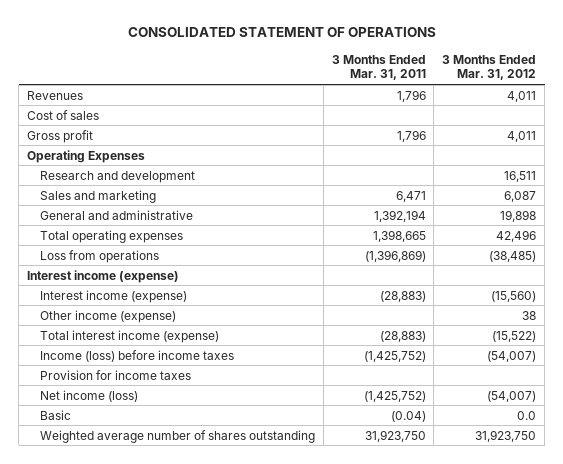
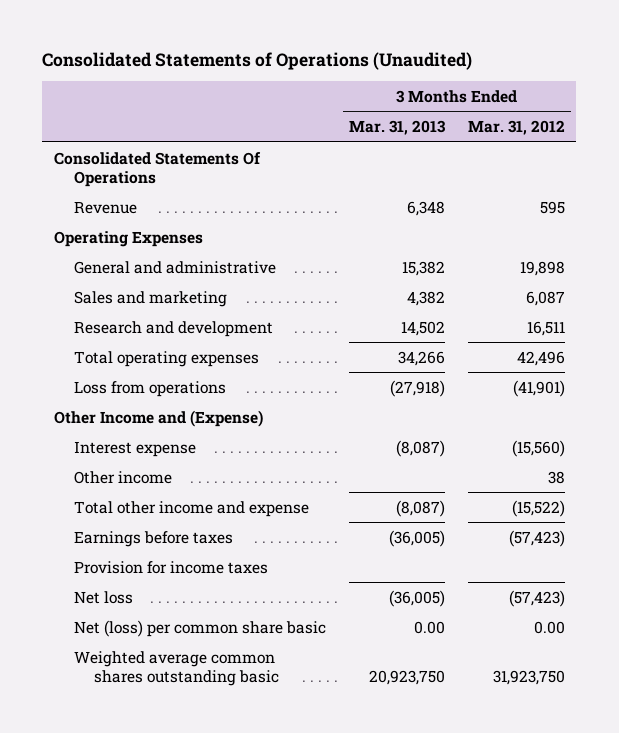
- CONSOLIDATED STATEMENT OF OPERATIONS
+ Consolidated Statements of Operations (Unaudited)
- | 3 Months Ended Mar. 31, 2011 | 3 Months Ended Mar. 31, 2012
+ | 3 Months Ended Mar. 31, 2013 | 3 Months Ended Mar. 31, 2012
- Revenues | 1,796 | 4,011
- Cost of sales
- Gross profit | 1,796 | 4,011
+ Consolidated Statements Of Operations
+ Revenue | 6,348 | 595
moved down: Sales and marketing | 4,382 | 6,087
moved down: Research and development | 14,502 | 16,511
- Loss from operations | (1,396,869) | (38,485)
- Interest income (expense)
- Interest income (expense) | (28,883) | (15,560)
- Other income (expense) | | 38
- Total interest income (expense) | (28,883) | (15,522)
- Income (loss) before income taxes | (1,425,752) | (54,007)
+ Loss from operations | (27,918) | (41,901)
+ Other Income and (Expense)
+ Interest expense | (8,087) | (15,560)
+ Other income | | 38
+ Total other income and expense | (8,087) | (15,522)
+ Earnings before taxes | (36,005) | (57,423)
- Net income (loss) | (1,425,752) | (54,007)
- Basic | (0.04) | 0.0
- Weighted average number of shares outstanding | 31,923,750 | 31,923,750
+ Net loss | (36,005) | (57,423)
+ Net (loss) per common share basic | 0.00 | 0.00
+ Weighted average common shares outstanding basic | 20,923,750 | 31,923,750

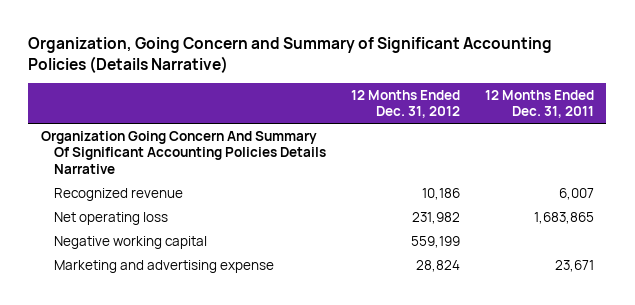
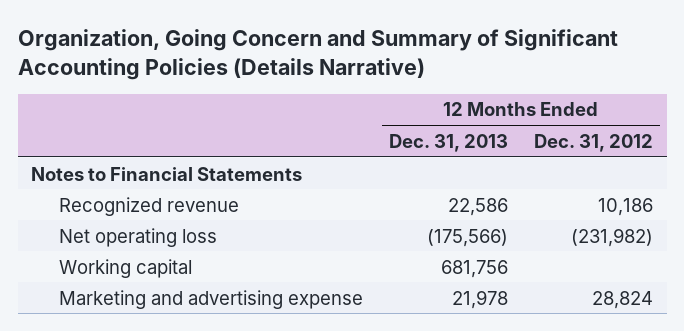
- | 12 Months Ended Dec. 31, 2012 | 12 Months Ended Dec. 31, 2011
+ | 12 Months Ended Dec. 31, 2013 | 12 Months Ended Dec. 31, 2012
- Organization Going Concern And Summary Of Significant Accounting Policies Details Narrative
+ Notes to Financial Statements
- Net operating loss | 231,982 | 1,683,865
- Negative working capital | 559,199 |
+ Net operating loss | (175,566) | (231,982)
+ Working capital | 681,756 |

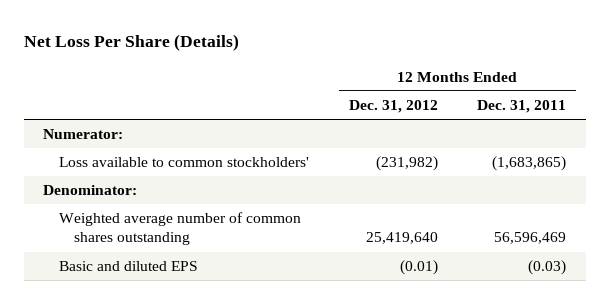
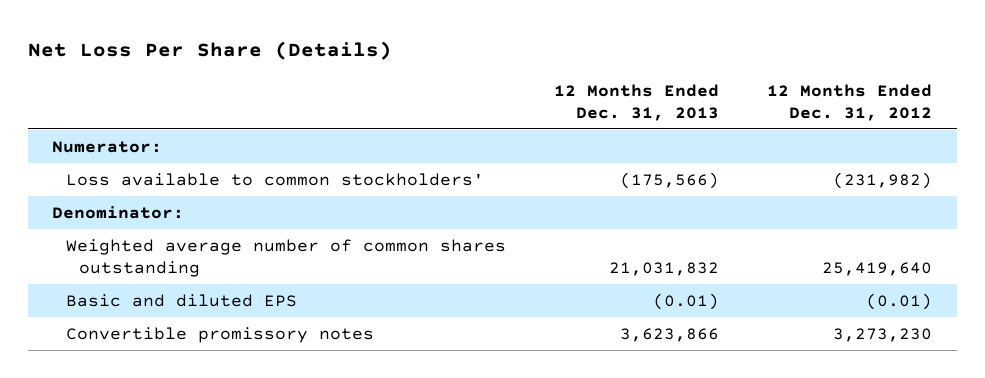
- | 12 Months Ended Dec. 31, 2012 | 12 Months Ended Dec. 31, 2011
+ | 12 Months Ended Dec. 31, 2013 | 12 Months Ended Dec. 31, 2012
+ Convertible promissory notes | 3,623,866 | 3,273,230

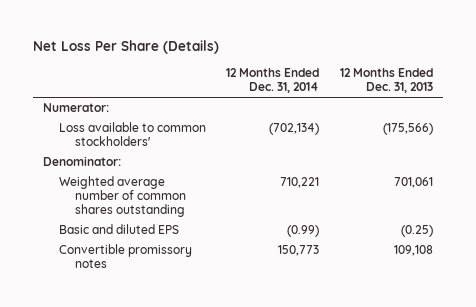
- | 12 Months Ended Dec. 31, 2013 | 12 Months Ended Dec. 31, 2012
+ | 12 Months Ended Dec. 31, 2014 | 12 Months Ended Dec. 31, 2013
- Weighted average number of common shares outstanding | 21,031,832 | 25,419,640
- Basic and diluted EPS | (0.01) | (0.01)
- Convertible promissory notes | 3,623,866 | 3,273,230
+ Weighted average number of common shares outstanding | 710,221 | 701,061
+ Basic and diluted EPS | (0.99) | (0.25)
+ Convertible promissory notes | 150,773 | 109,108

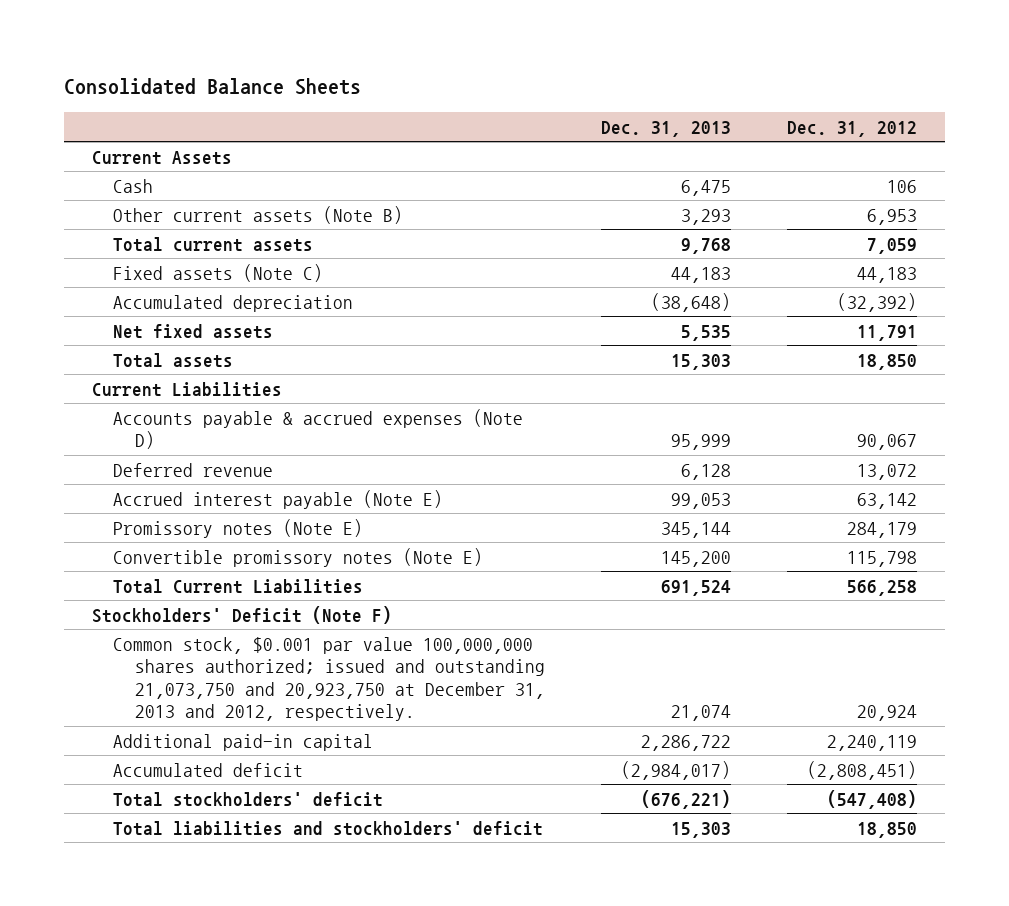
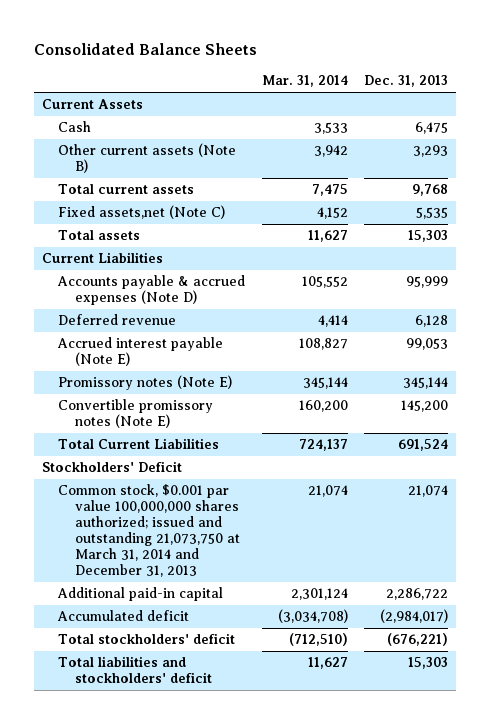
- | Dec. 31, 2013 | Dec. 31, 2012
+ | Mar. 31, 2014 | Dec. 31, 2013
- Fixed assets (Note C) | 44,183 | 44,183
- Accumulated depreciation | (38,648) | (32,392)
- Net fixed assets | 5,535 | 11,791
+ Fixed assets,net (Note C) | 4,152 | 5,535
- Stockholders' Deficit (Note F)
- Common stock, $0.001 par value 100,000,000 shares authorized; issued and outstanding 21,073,750 and 20,923,750 at December 31, 2013 and 2012, respectively. | 21,074 | 20,924
+ Stockholders' Deficit
+ Common stock, $0.001 par value 100,000,000 shares authorized; issued and outstanding 21,073,750 at March 31, 2014 and December 31, 2013 | 21,074 | 21,074

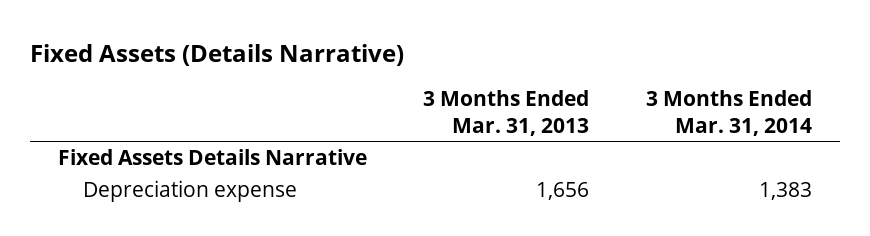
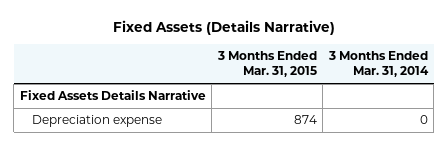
- | 3 Months Ended Mar. 31, 2013 | 3 Months Ended Mar. 31, 2014
+ | 3 Months Ended Mar. 31, 2015 | 3 Months Ended Mar. 31, 2014
- Depreciation expense | 1,656 | 1,383
+ Depreciation expense | 874 | 0

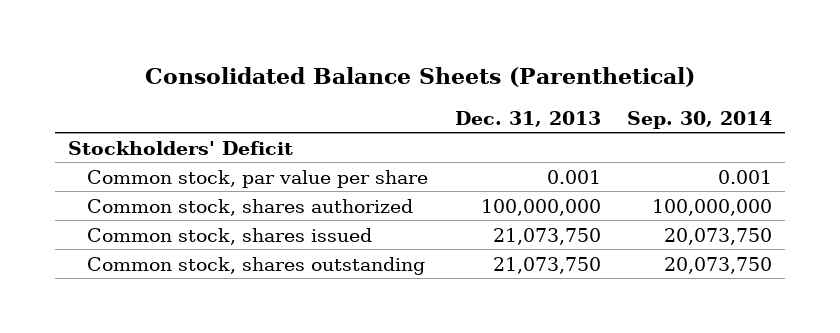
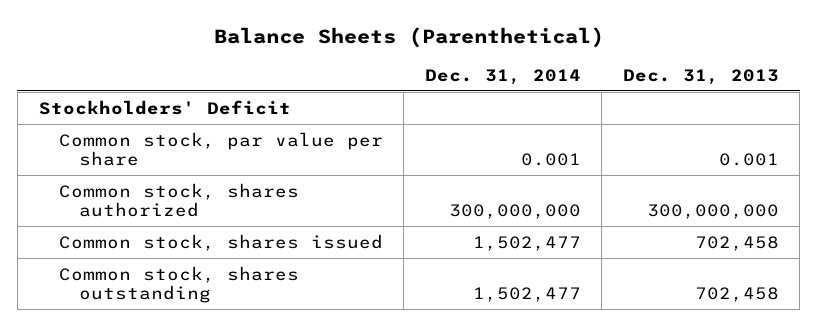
- Consolidated Balance Sheets (Parenthetical)
+ Balance Sheets (Parenthetical)
- | Dec. 31, 2013 | Sep. 30, 2014
+ | Dec. 31, 2014 | Dec. 31, 2013
- Common stock, shares authorized | 100,000,000 | 100,000,000
- Common stock, shares issued | 21,073,750 | 20,073,750
- Common stock, shares outstanding | 21,073,750 | 20,073,750
+ Common stock, shares authorized | 300,000,000 | 300,000,000
+ Common stock, shares issued | 1,502,477 | 702,458
+ Common stock, shares outstanding | 1,502,477 | 702,458

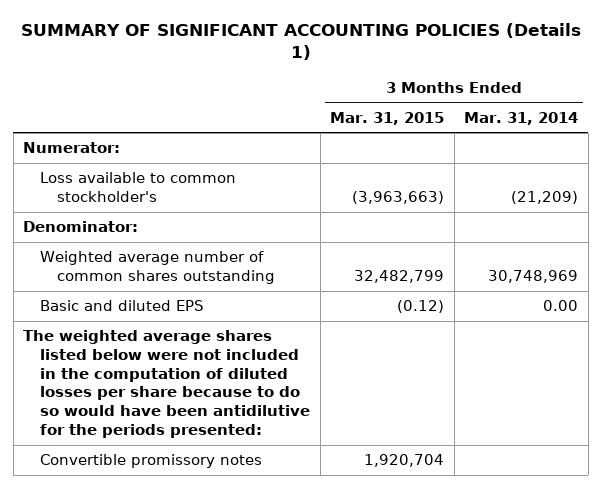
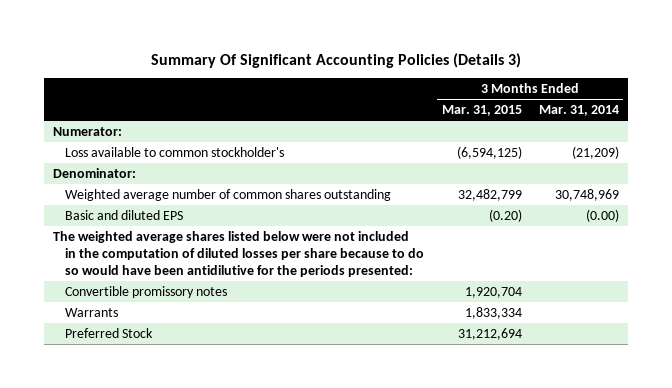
- SUMMARY OF SIGNIFICANT ACCOUNTING POLICIES (Details 1)
+ Summary Of Significant Accounting Policies (Details 3)
- Loss available to common stockholder's | (3,963,663) | (21,209)
+ Loss available to common stockholder's | (6,594,125) | (21,209)
- Basic and diluted EPS | (0.12) | 0.00
+ Basic and diluted EPS | (0.20) | (0.00)
+ Warrants | 1,833,334 |
+ Preferred Stock | 31,212,694 |

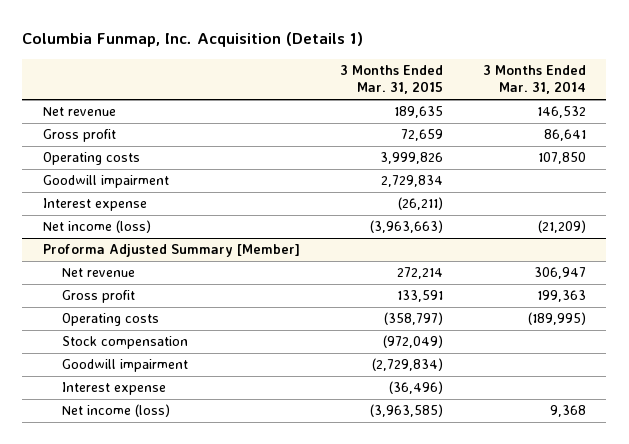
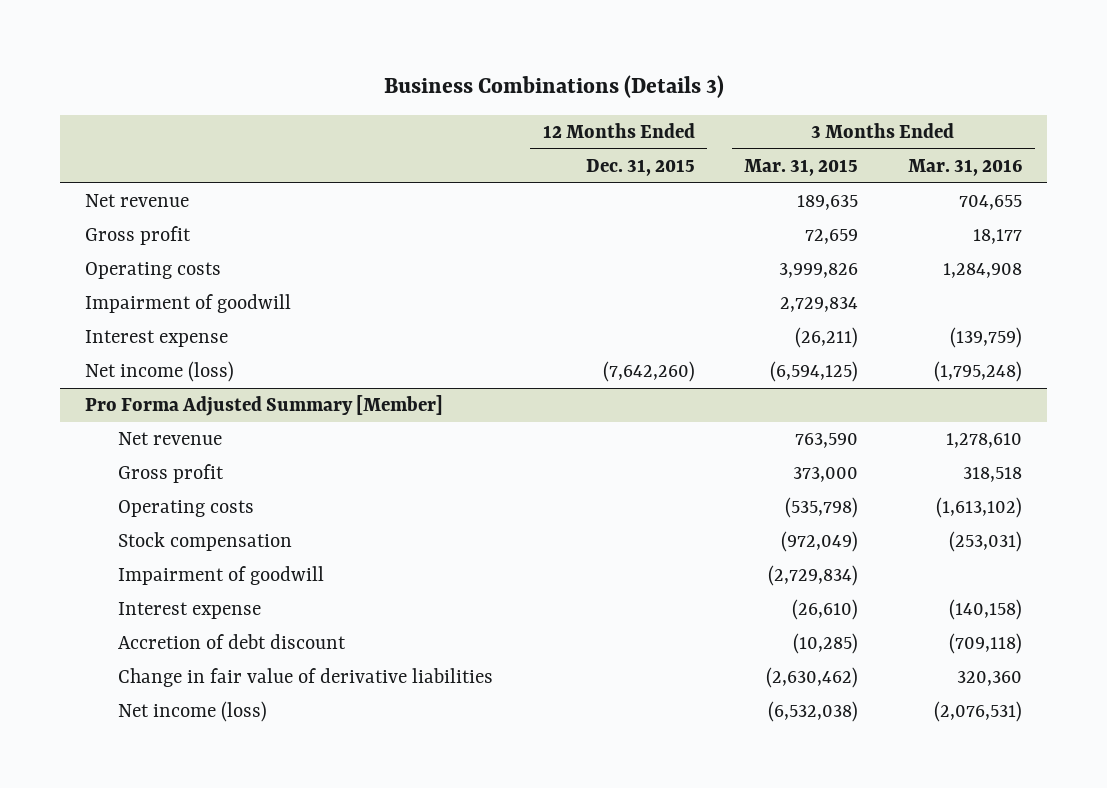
- Columbia Funmap, Inc. Acquisition (Details 1)
+ Business Combinations (Details 3)
- | 3 Months Ended Mar. 31, 2015 | 3 Months Ended Mar. 31, 2014
+ | 12 Months Ended Dec. 31, 2015 | 3 Months Ended Mar. 31, 2015 | 3 Months Ended Mar. 31, 2016
- Goodwill impairment | 2,729,834 |
+ Impairment of goodwill | | 2,729,834 |
- Net income (loss) | (3,963,663) | (21,209)
- Proforma Adjusted Summary [Member]
- Net revenue | 272,214 | 306,947
- Gross profit | 133,591 | 199,363
- Operating costs | (358,797) | (189,995)
+ Net income (loss) | (7,642,260) | (6,594,125) | (1,795,248)
+ Pro Forma Adjusted Summary [Member]
+ Net revenue | | 763,590 | 1,278,610
+ Gross profit | | 373,000 | 318,518
+ Operating costs | | (535,798) | (1,613,102)
- Goodwill impairment | (2,729,834) |
- Interest expense | (36,496) |
- Net income (loss) | (3,963,585) | 9,368
+ Impairment of goodwill | | (2,729,834) |
+ Interest expense | | (26,610) | (140,158)
+ Accretion of debt discount | | (10,285) | (709,118)
+ Change in fair value of derivative liabilities | | (2,630,462) | 320,360
+ Net income (loss) | | (6,532,038) | (2,076,531)

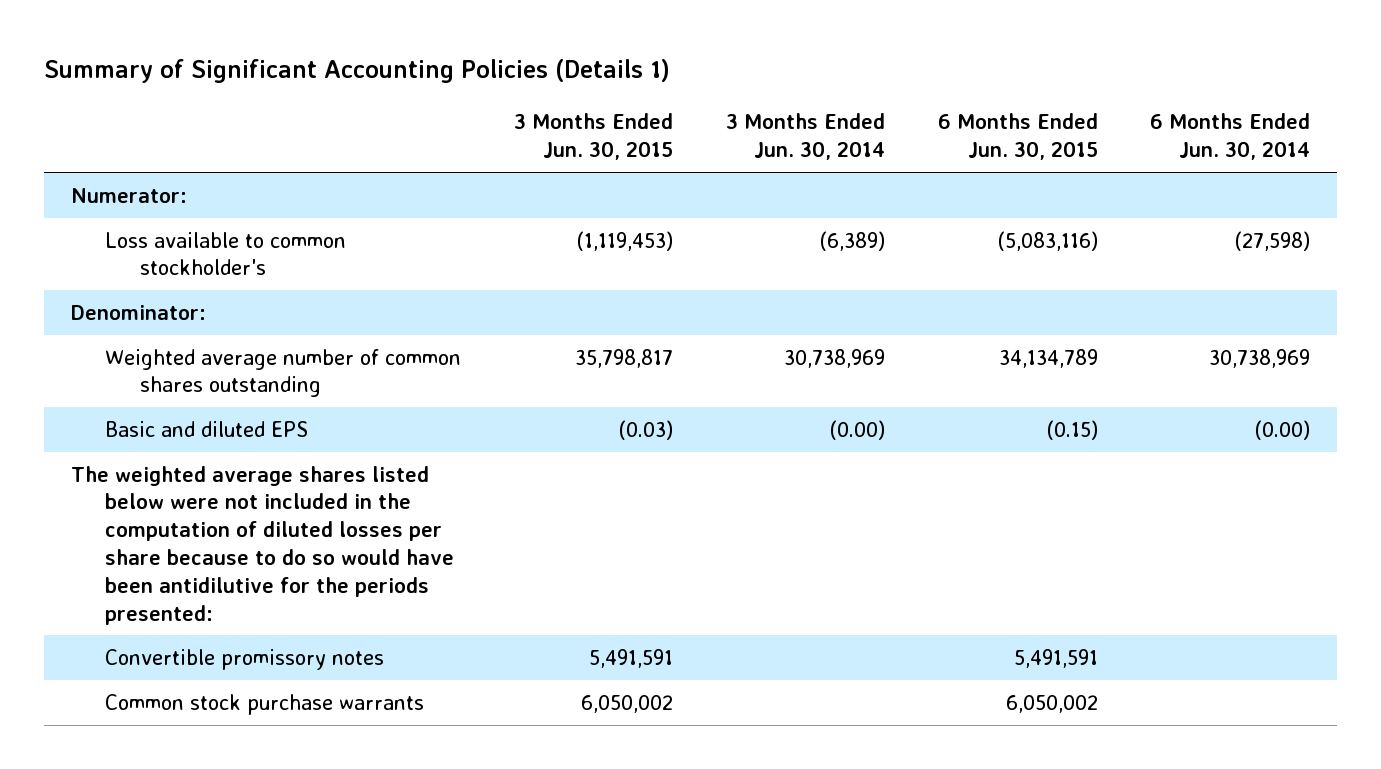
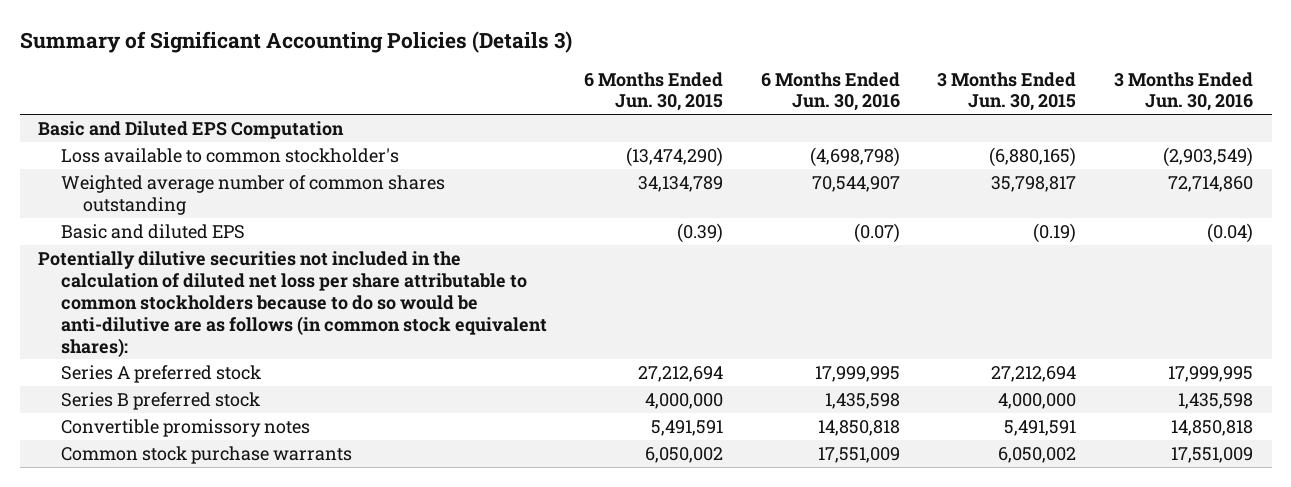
- Summary of Significant Accounting Policies (Details 1)
+ Summary of Significant Accounting Policies (Details 3)
- | 3 Months Ended Jun. 30, 2015 | 3 Months Ended Jun. 30, 2014 | 6 Months Ended Jun. 30, 2015 | 6 Months Ended Jun. 30, 2014
+ | 6 Months Ended Jun. 30, 2015 | 6 Months Ended Jun. 30, 2016 | 3 Months Ended Jun. 30, 2015 | 3 Months Ended Jun. 30, 2016
- Numerator:
- Loss available to common stockholder's | (1,119,453) | (6,389) | (5,083,116) | (27,598)
- Denominator:
+ Basic and Diluted EPS Computation
+ Loss available to common stockholder's | (13,474,290) | (4,698,798) | (6,880,165) | (2,903,549)
- Basic and diluted EPS | (0.03) | (0.00) | (0.15) | (0.00)
- The weighted average shares listed below were not included in the computation of diluted losses per share because to do so would have been antidilutive for the periods presented:
+ Basic and diluted EPS | (0.39) | (0.07) | (0.19) | (0.04)
+ Potentially dilutive securities not included in the calculation of diluted net loss per share attributable to common stockholders because to do so would be anti-dilutive are as follows (in common stock equivalent shares):
+ Series A preferred stock | 27,212,694 | 17,999,995 | 27,212,694 | 17,999,995
+ Series B preferred stock | 4,000,000 | 1,435,598 | 4,000,000 | 1,435,598

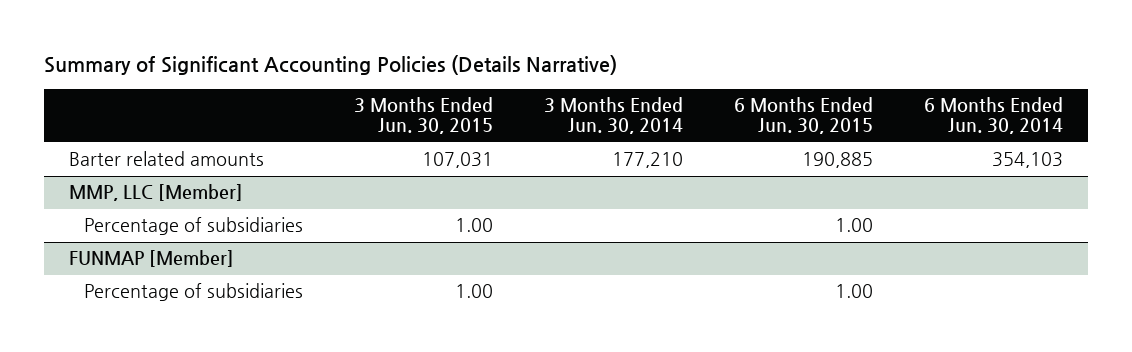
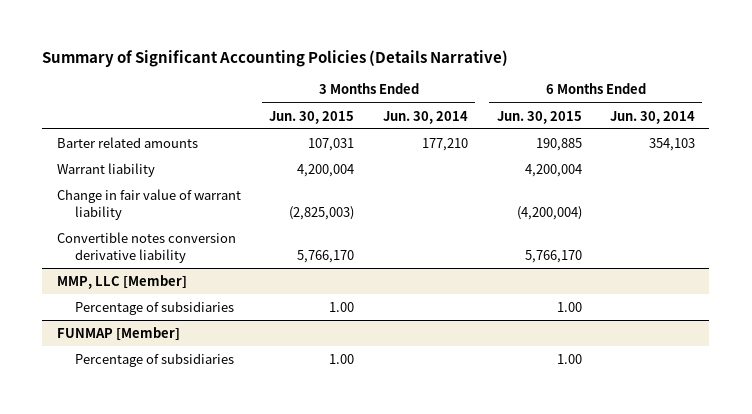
+ Warrant liability | 4,200,004 | | 4,200,004 |
+ Change in fair value of warrant liability | (2,825,003) | | (4,200,004) |
+ Convertible notes conversion derivative liability | 5,766,170 | | 5,766,170 |

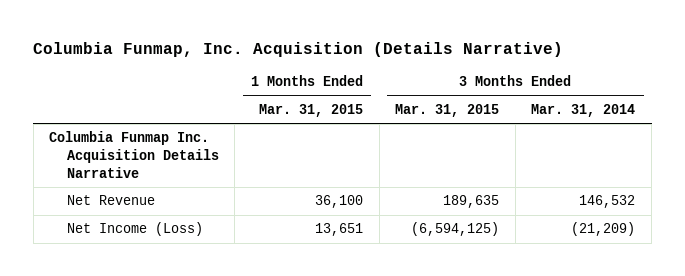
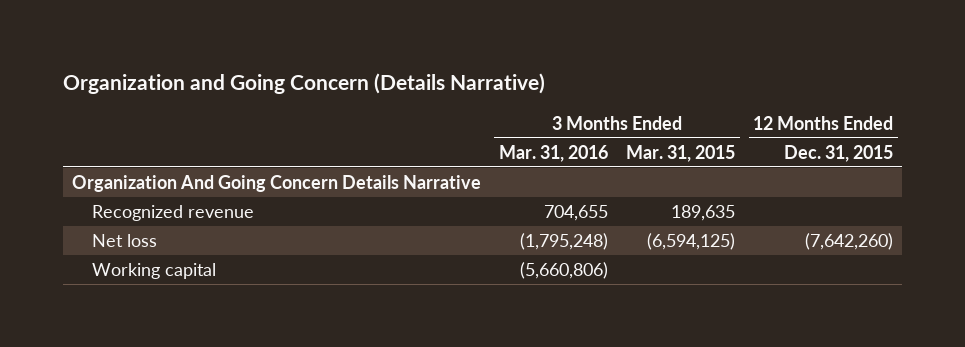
- Columbia Funmap, Inc. Acquisition (Details Narrative)
+ Organization and Going Concern (Details Narrative)
- | 1 Months Ended Mar. 31, 2015 | 3 Months Ended Mar. 31, 2015 | 3 Months Ended Mar. 31, 2014
+ | 3 Months Ended Mar. 31, 2016 | 3 Months Ended Mar. 31, 2015 | 12 Months Ended Dec. 31, 2015
- Columbia Funmap Inc. Acquisition Details Narrative
- Net Revenue | 36,100 | 189,635 | 146,532
- Net Income (Loss) | 13,651 | (6,594,125) | (21,209)
+ Organization And Going Concern Details Narrative
+ Recognized revenue | 704,655 | 189,635 |
+ Net loss | (1,795,248) | (6,594,125) | (7,642,260)
+ Working capital | (5,660,806) | |

